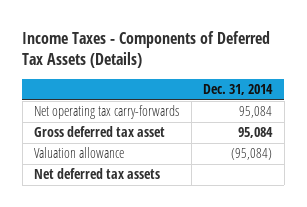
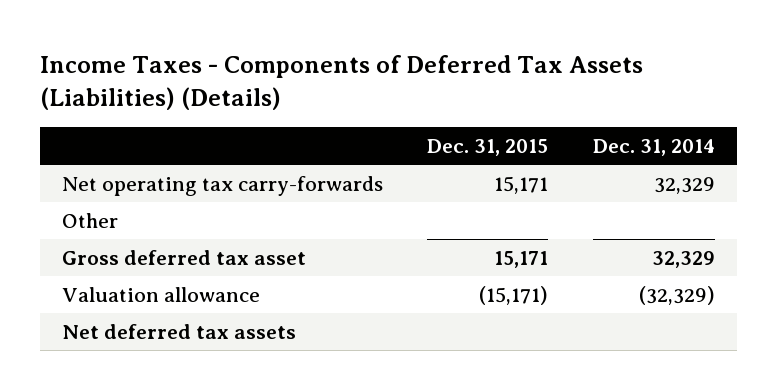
- Income Taxes - Components of Deferred Tax Assets (Details)
+ Income Taxes - Components of Deferred Tax Assets (Liabilities) (Details)
- | Dec. 31, 2014
+ | Dec. 31, 2015 | Dec. 31, 2014
- Net operating tax carry-forwards | 95,084
- Gross deferred tax asset | 95,084
- Valuation allowance | (95,084)
+ Net operating tax carry-forwards | 15,171 | 32,329
+ Other
+ Gross deferred tax asset | 15,171 | 32,329
+ Valuation allowance | (15,171) | (32,329)

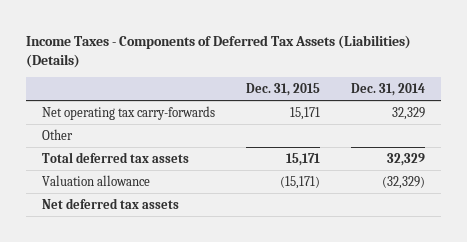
- Gross deferred tax asset | 15,171 | 32,329
+ Total deferred tax assets | 15,171 | 32,329

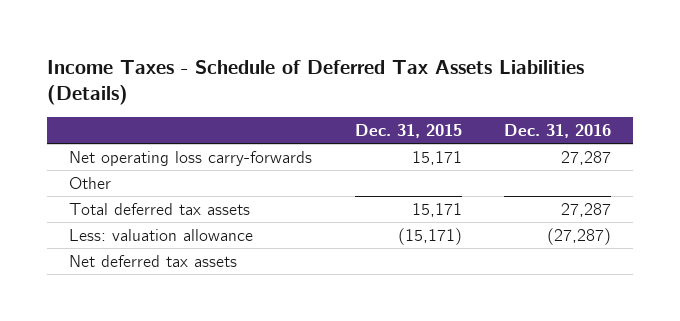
- Income Taxes - Components of Deferred Tax Assets (Liabilities) (Details)
+ Income Taxes - Schedule of Deferred Tax Assets Liabilities (Details)
- | Dec. 31, 2015 | Dec. 31, 2014
+ | Dec. 31, 2015 | Dec. 31, 2016
- Net operating tax carry-forwards | 15,171 | 32,329
+ Net operating loss carry-forwards | 15,171 | 27,287
- Valuation allowance | (15,171) | (32,329)
+ Less: valuation allowance | (15,171) | (27,287)

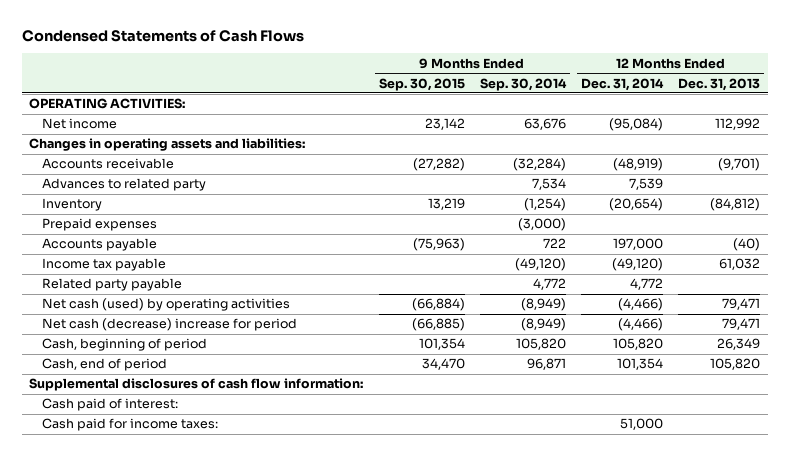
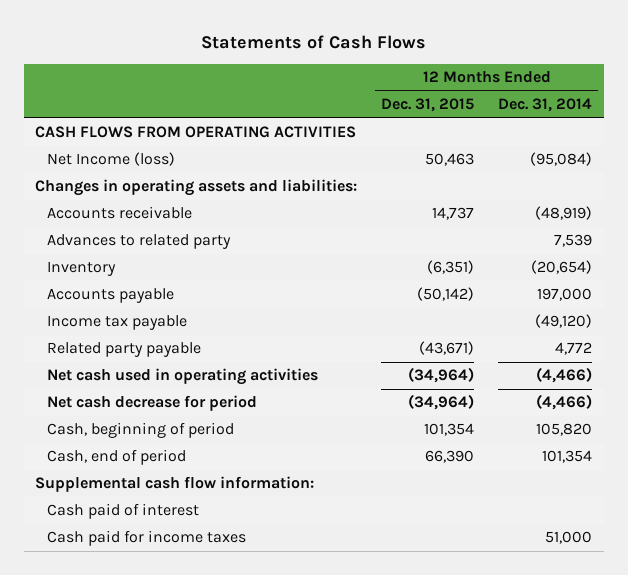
- Condensed Statements of Cash Flows
+ Statements of Cash Flows
- | 9 Months Ended Sep. 30, 2015 | 9 Months Ended Sep. 30, 2014 | 12 Months Ended Dec. 31, 2014 | 12 Months Ended Dec. 31, 2013
+ | 12 Months Ended Dec. 31, 2015 | 12 Months Ended Dec. 31, 2014
- OPERATING ACTIVITIES:
- Net income | 23,142 | 63,676 | (95,084) | 112,992
+ CASH FLOWS FROM OPERATING ACTIVITIES
+ Net Income (loss) | 50,463 | (95,084)
- Prepaid expenses | | (3,000) | |
- Net cash (used) by operating activities | (66,884) | (8,949) | (4,466) | 79,471
- Net cash (decrease) increase for period | (66,885) | (8,949) | (4,466) | 79,471
+ Net cash used in operating activities | (34,964) | (4,466)
+ Net cash decrease for period | (34,964) | (4,466)
- Supplemental disclosures of cash flow information:
- Cash paid of interest:
- Cash paid for income taxes: | | | 51,000 |
+ Supplemental cash flow information:
+ Cash paid of interest
+ Cash paid for income taxes | | 51,000

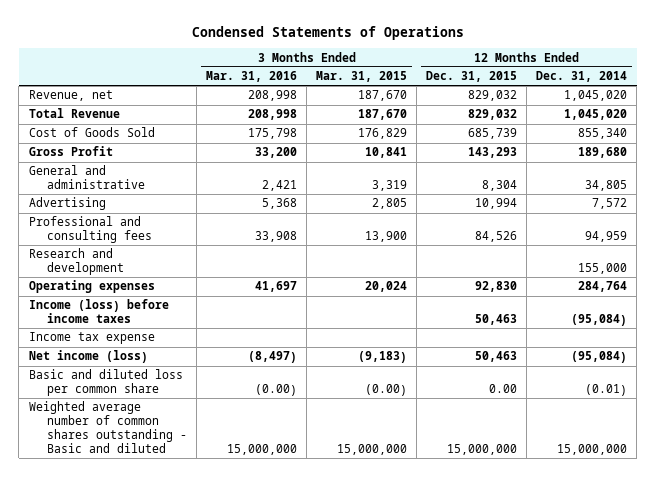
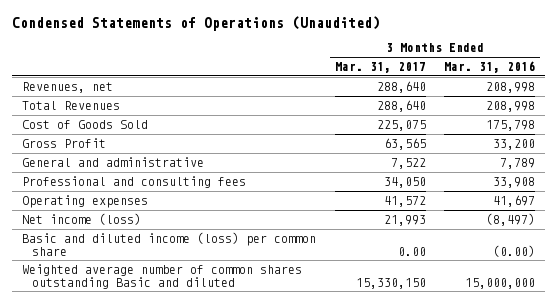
- Condensed Statements of Operations
+ Condensed Statements of Operations (Unaudited)
- | 3 Months Ended Mar. 31, 2016 | 3 Months Ended Mar. 31, 2015 | 12 Months Ended Dec. 31, 2015 | 12 Months Ended Dec. 31, 2014
+ | 3 Months Ended Mar. 31, 2017 | 3 Months Ended Mar. 31, 2016
- Revenue, net | 208,998 | 187,670 | 829,032 | 1,045,020
- Total Revenue | 208,998 | 187,670 | 829,032 | 1,045,020
+ Revenues, net | 288,640 | 208,998
+ Total Revenues | 288,640 | 208,998
- General and administrative | 2,421 | 3,319 | 8,304 | 34,805
- Advertising | 5,368 | 2,805 | 10,994 | 7,572
+ General and administrative | 7,522 | 7,789
- Research and development | | | | 155,000
- Income (loss) before income taxes | | | 50,463 | (95,084)
- Income tax expense
- Basic and diluted loss per common share | (0.00) | (0.00) | 0.00 | (0.01)
- Weighted average number of common shares outstanding - Basic and diluted | 15,000,000 | 15,000,000 | 15,000,000 | 15,000,000
+ Basic and diluted income (loss) per common share | 0.00 | (0.00)
+ Weighted average number of common shares outstanding Basic and diluted | 15,330,150 | 15,000,000

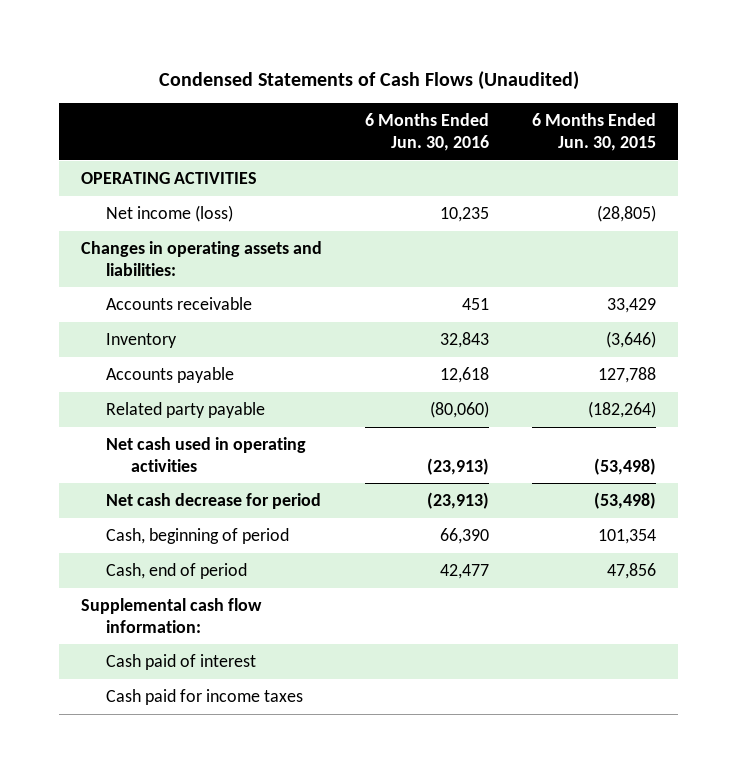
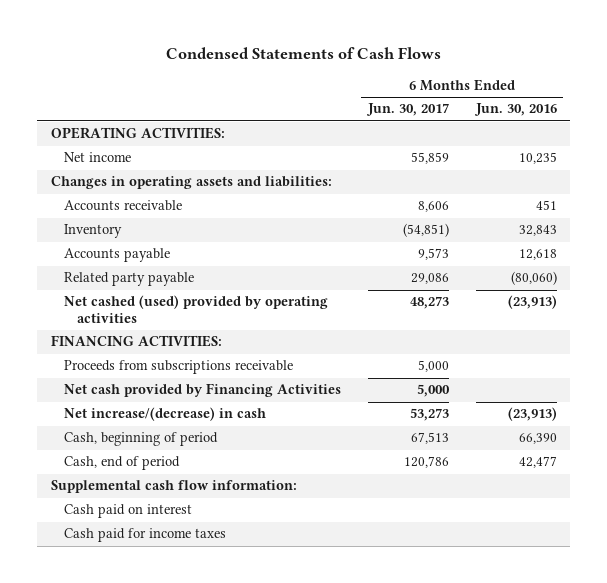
- Condensed Statements of Cash Flows (Unaudited)
+ Condensed Statements of Cash Flows
- | 6 Months Ended Jun. 30, 2016 | 6 Months Ended Jun. 30, 2015
+ | 6 Months Ended Jun. 30, 2017 | 6 Months Ended Jun. 30, 2016
- OPERATING ACTIVITIES
- Net income (loss) | 10,235 | (28,805)
+ OPERATING ACTIVITIES:
+ Net income | 55,859 | 10,235
- Net cash used in operating activities | (23,913) | (53,498)
- Net cash decrease for period | (23,913) | (53,498)
+ Net cashed (used) provided by operating activities | 48,273 | (23,913)
+ FINANCING ACTIVITIES:
+ Proceeds from subscriptions receivable | 5,000 |
+ Net cash provided by Financing Activities | 5,000 |
+ Net increase/(decrease) in cash | 53,273 | (23,913)
- Cash paid of interest
+ Cash paid on interest

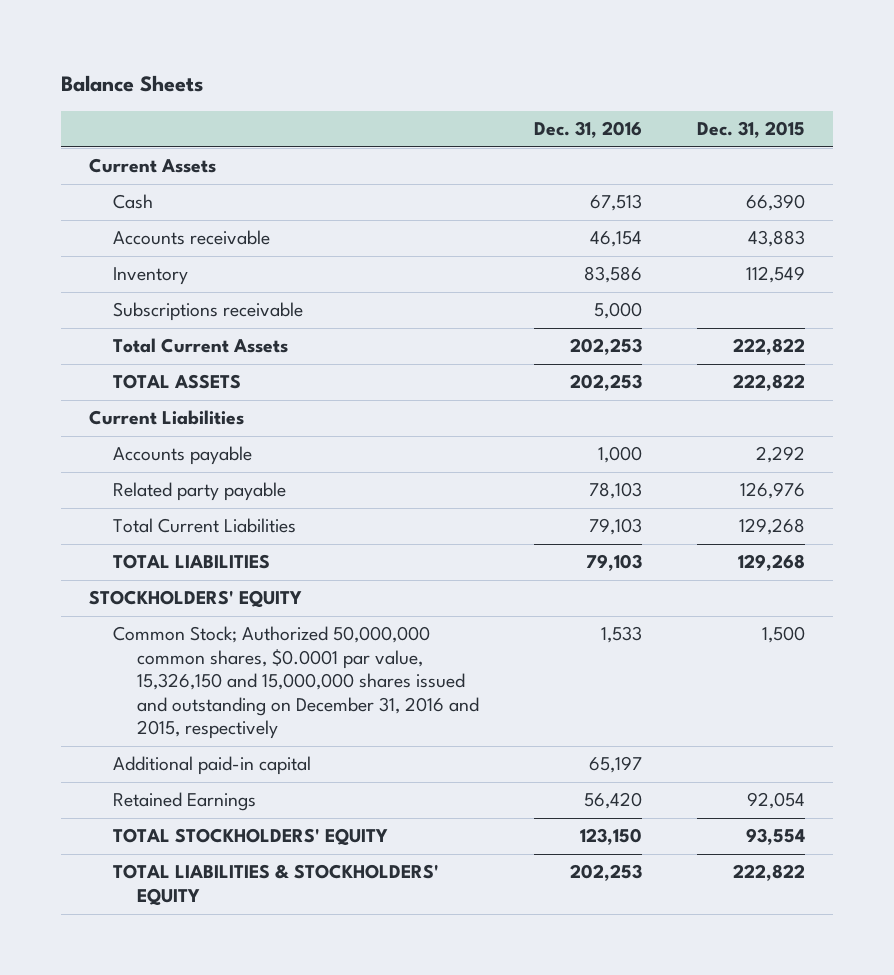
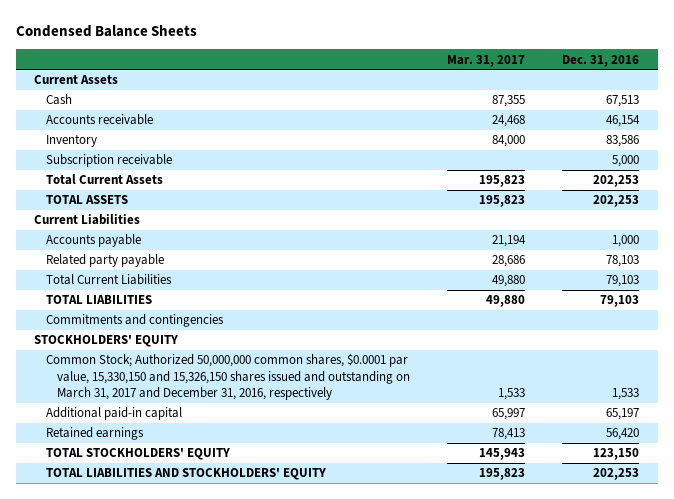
- Balance Sheets
+ Condensed Balance Sheets
- | Dec. 31, 2016 | Dec. 31, 2015
+ | Mar. 31, 2017 | Dec. 31, 2016
- Subscriptions receivable | 5,000 |
+ Subscription receivable | | 5,000
+ Commitments and contingencies
- Common Stock; Authorized 50,000,000 common shares, $0.0001 par value, 15,326,150 and 15,000,000 shares issued and outstanding on December 31, 2016 and 2015, respectively | 1,533 | 1,500
+ Common Stock; Authorized 50,000,000 common shares, $0.0001 par value, 15,330,150 and 15,326,150 shares issued and outstanding on March 31, 2017 and December 31, 2016, respectively | 1,533 | 1,533
- Retained Earnings | 56,420 | 92,054
+ Retained earnings | 78,413 | 56,420
- TOTAL LIABILITIES & STOCKHOLDERS' EQUITY | 202,253 | 222,822
+ TOTAL LIABILITIES AND STOCKHOLDERS' EQUITY | 195,823 | 202,253

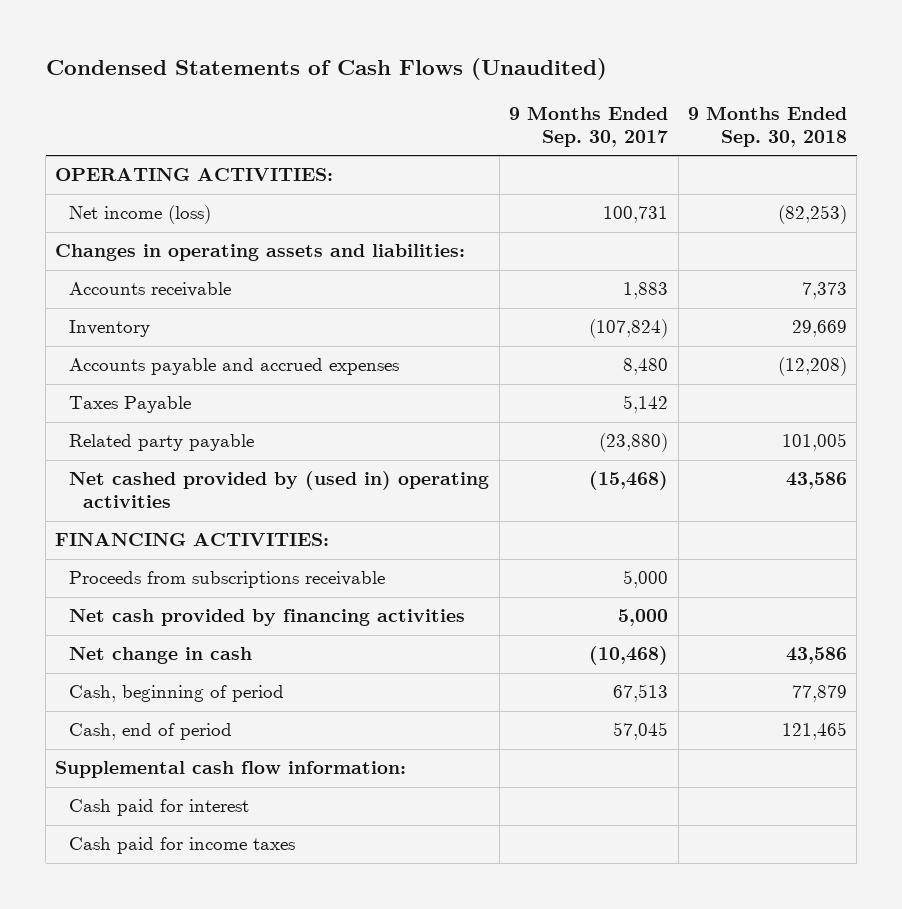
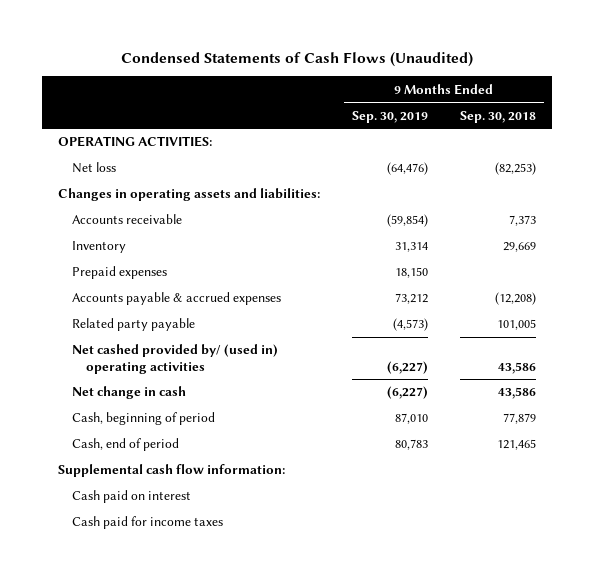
- | 9 Months Ended Sep. 30, 2017 | 9 Months Ended Sep. 30, 2018
+ | 9 Months Ended Sep. 30, 2019 | 9 Months Ended Sep. 30, 2018
- Net income (loss) | 100,731 | (82,253)
+ Net loss | (64,476) | (82,253)
- Accounts payable and accrued expenses | 8,480 | (12,208)
- Taxes Payable | 5,142 |
+ Prepaid expenses | 18,150 |
+ Accounts payable & accrued expenses | 73,212 | (12,208)
- Net cashed provided by (used in) operating activities | (15,468) | 43,586
- FINANCING ACTIVITIES:
- Proceeds from subscriptions receivable | 5,000 |
- Net cash provided by financing activities | 5,000 |
+ Net cashed provided by/ (used in) operating activities | (6,227) | 43,586
- Cash paid for interest
+ Cash paid on interest

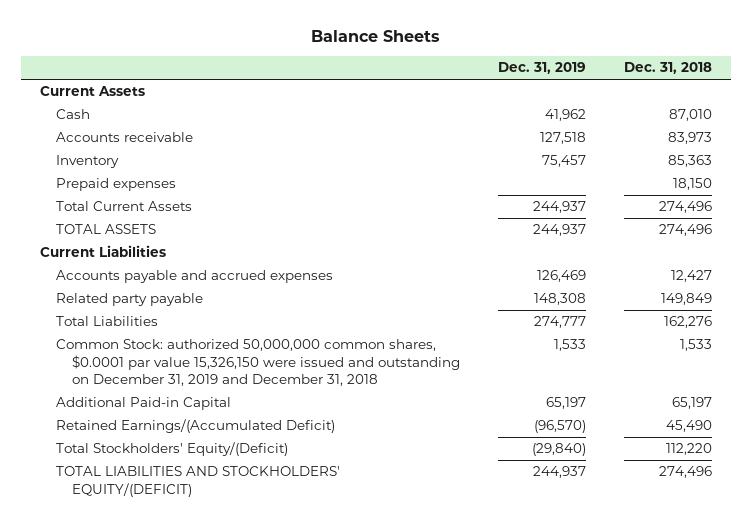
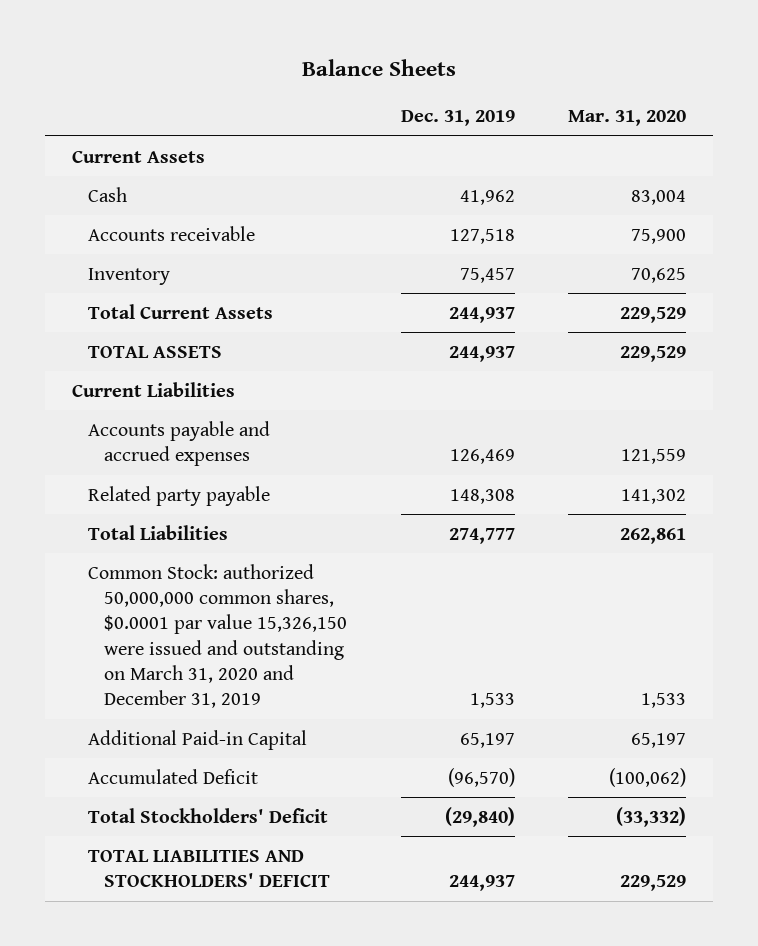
- | Dec. 31, 2019 | Dec. 31, 2018
+ | Dec. 31, 2019 | Mar. 31, 2020
- Prepaid expenses | | 18,150
- Common Stock: authorized 50,000,000 common shares, $0.0001 par value 15,326,150 were issued and outstanding on December 31, 2019 and December 31, 2018 | 1,533 | 1,533
+ Common Stock: authorized 50,000,000 common shares, $0.0001 par value 15,326,150 were issued and outstanding on March 31, 2020 and December 31, 2019 | 1,533 | 1,533
- Retained Earnings/(Accumulated Deficit) | (96,570) | 45,490
- Total Stockholders' Equity/(Deficit) | (29,840) | 112,220
- TOTAL LIABILITIES AND STOCKHOLDERS' EQUITY/(DEFICIT) | 244,937 | 274,496
+ Accumulated Deficit | (96,570) | (100,062)
+ Total Stockholders' Deficit | (29,840) | (33,332)
+ TOTAL LIABILITIES AND STOCKHOLDERS' DEFICIT | 244,937 | 229,529

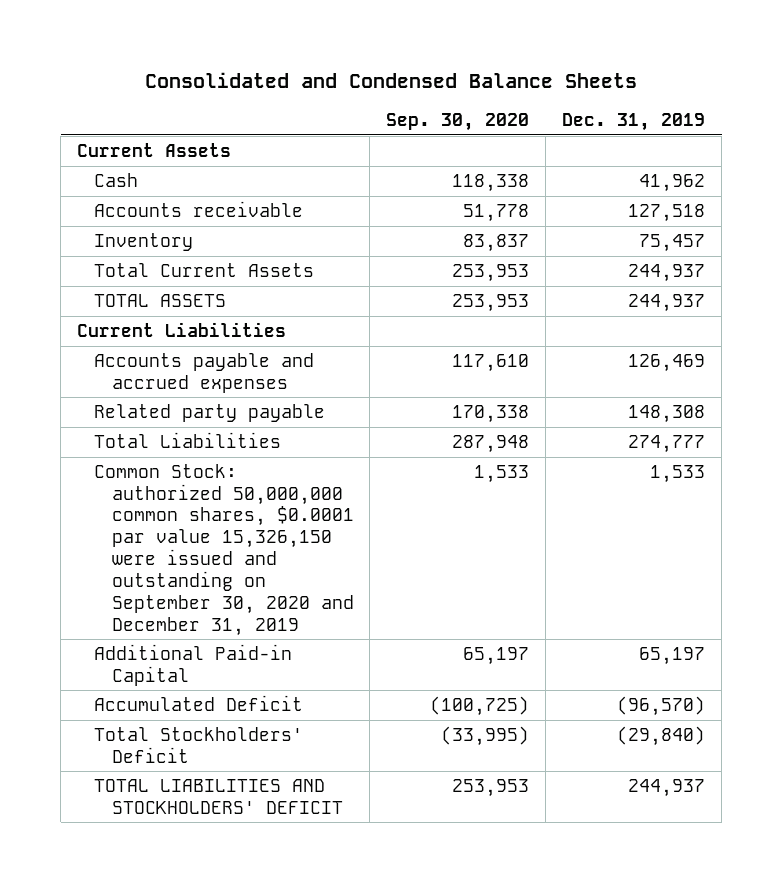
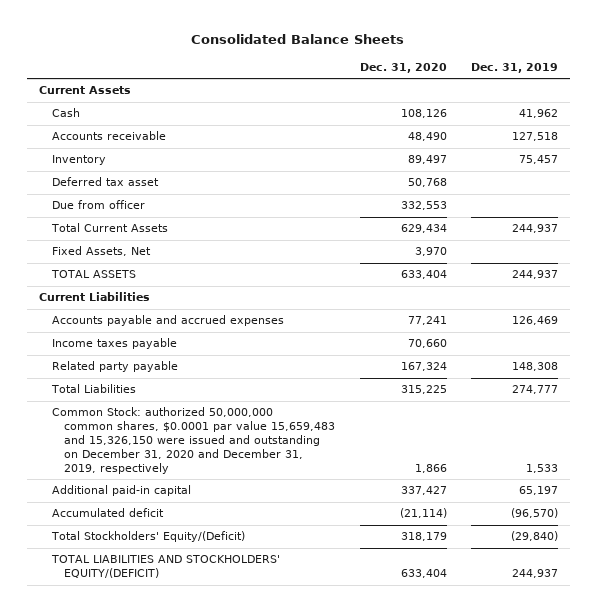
- Consolidated and Condensed Balance Sheets
+ Consolidated Balance Sheets
- | Sep. 30, 2020 | Dec. 31, 2019
+ | Dec. 31, 2020 | Dec. 31, 2019
+ Deferred tax asset | 50,768 |
+ Due from officer | 332,553 |
+ Fixed Assets, Net | 3,970 |
+ Income taxes payable | 70,660 |
- Common Stock: authorized 50,000,000 common shares, $0.0001 par value 15,326,150 were issued and outstanding on September 30, 2020 and December 31, 2019 | 1,533 | 1,533
- Additional Paid-in Capital | 65,197 | 65,197
- Accumulated Deficit | (100,725) | (96,570)
- Total Stockholders' Deficit | (33,995) | (29,840)
- TOTAL LIABILITIES AND STOCKHOLDERS' DEFICIT | 253,953 | 244,937
+ Common Stock: authorized 50,000,000 common shares, $0.0001 par value 15,659,483 and 15,326,150 were issued and outstanding on December 31, 2020 and December 31, 2019, respectively | 1,866 | 1,533
+ Additional paid-in capital | 337,427 | 65,197
+ Accumulated deficit | (21,114) | (96,570)
+ Total Stockholders' Equity/(Deficit) | 318,179 | (29,840)
+ TOTAL LIABILITIES AND STOCKHOLDERS' EQUITY/(DEFICIT) | 633,404 | 244,937

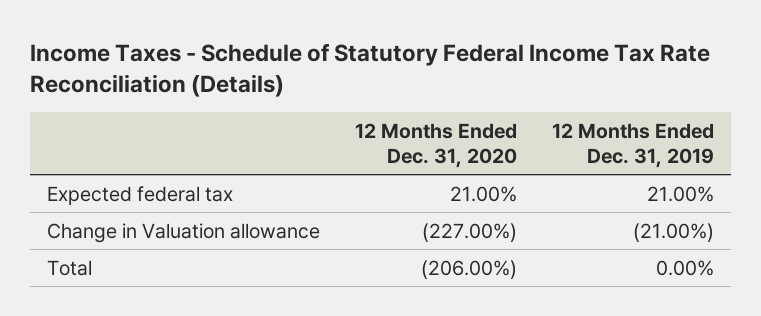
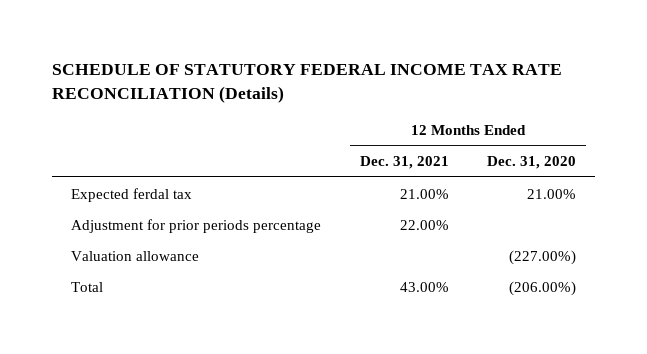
- Income Taxes - Schedule of Statutory Federal Income Tax Rate Reconciliation (Details)
+ SCHEDULE OF STATUTORY FEDERAL INCOME TAX RATE RECONCILIATION (Details)
- | 12 Months Ended Dec. 31, 2020 | 12 Months Ended Dec. 31, 2019
+ | 12 Months Ended Dec. 31, 2021 | 12 Months Ended Dec. 31, 2020
- Expected federal tax | 21.00% | 21.00%
- Change in Valuation allowance | (227.00%) | (21.00%)
+ Expected ferdal tax | 21.00% | 21.00%
+ Adjustment for prior periods percentage | 22.00% |
+ Valuation allowance | | (227.00%)

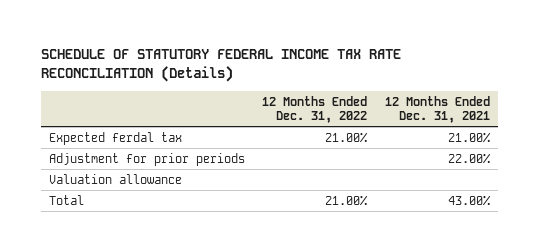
- | 12 Months Ended Dec. 31, 2021 | 12 Months Ended Dec. 31, 2020
+ | 12 Months Ended Dec. 31, 2022 | 12 Months Ended Dec. 31, 2021
- Adjustment for prior periods percentage | 22.00% |
+ Adjustment for prior periods | | 22.00%

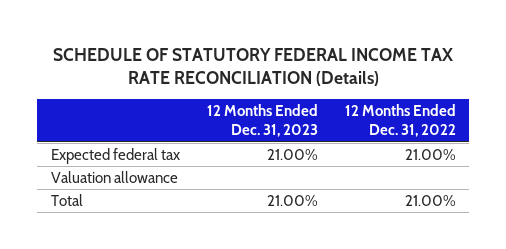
- | 12 Months Ended Dec. 31, 2022 | 12 Months Ended Dec. 31, 2021
+ | 12 Months Ended Dec. 31, 2023 | 12 Months Ended Dec. 31, 2022
- Expected ferdal tax | 21.00% | 21.00%
- Adjustment for prior periods | | 22.00%
+ Expected federal tax | 21.00% | 21.00%

